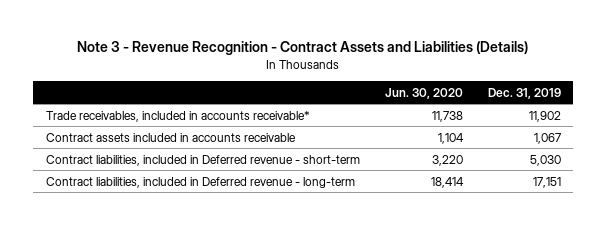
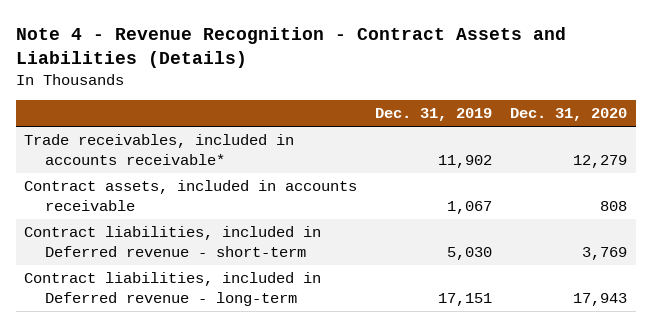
- Note 3 - Revenue Recognition - Contract Assets and Liabilities (Details)
+ Note 4 - Revenue Recognition - Contract Assets and Liabilities (Details)
- | Jun. 30, 2020 | Dec. 31, 2019
+ | Dec. 31, 2019 | Dec. 31, 2020
- Contract assets included in accounts receivable | 1,104 | 1,067
+ Contract assets, included in accounts receivable | 1,067 | 808

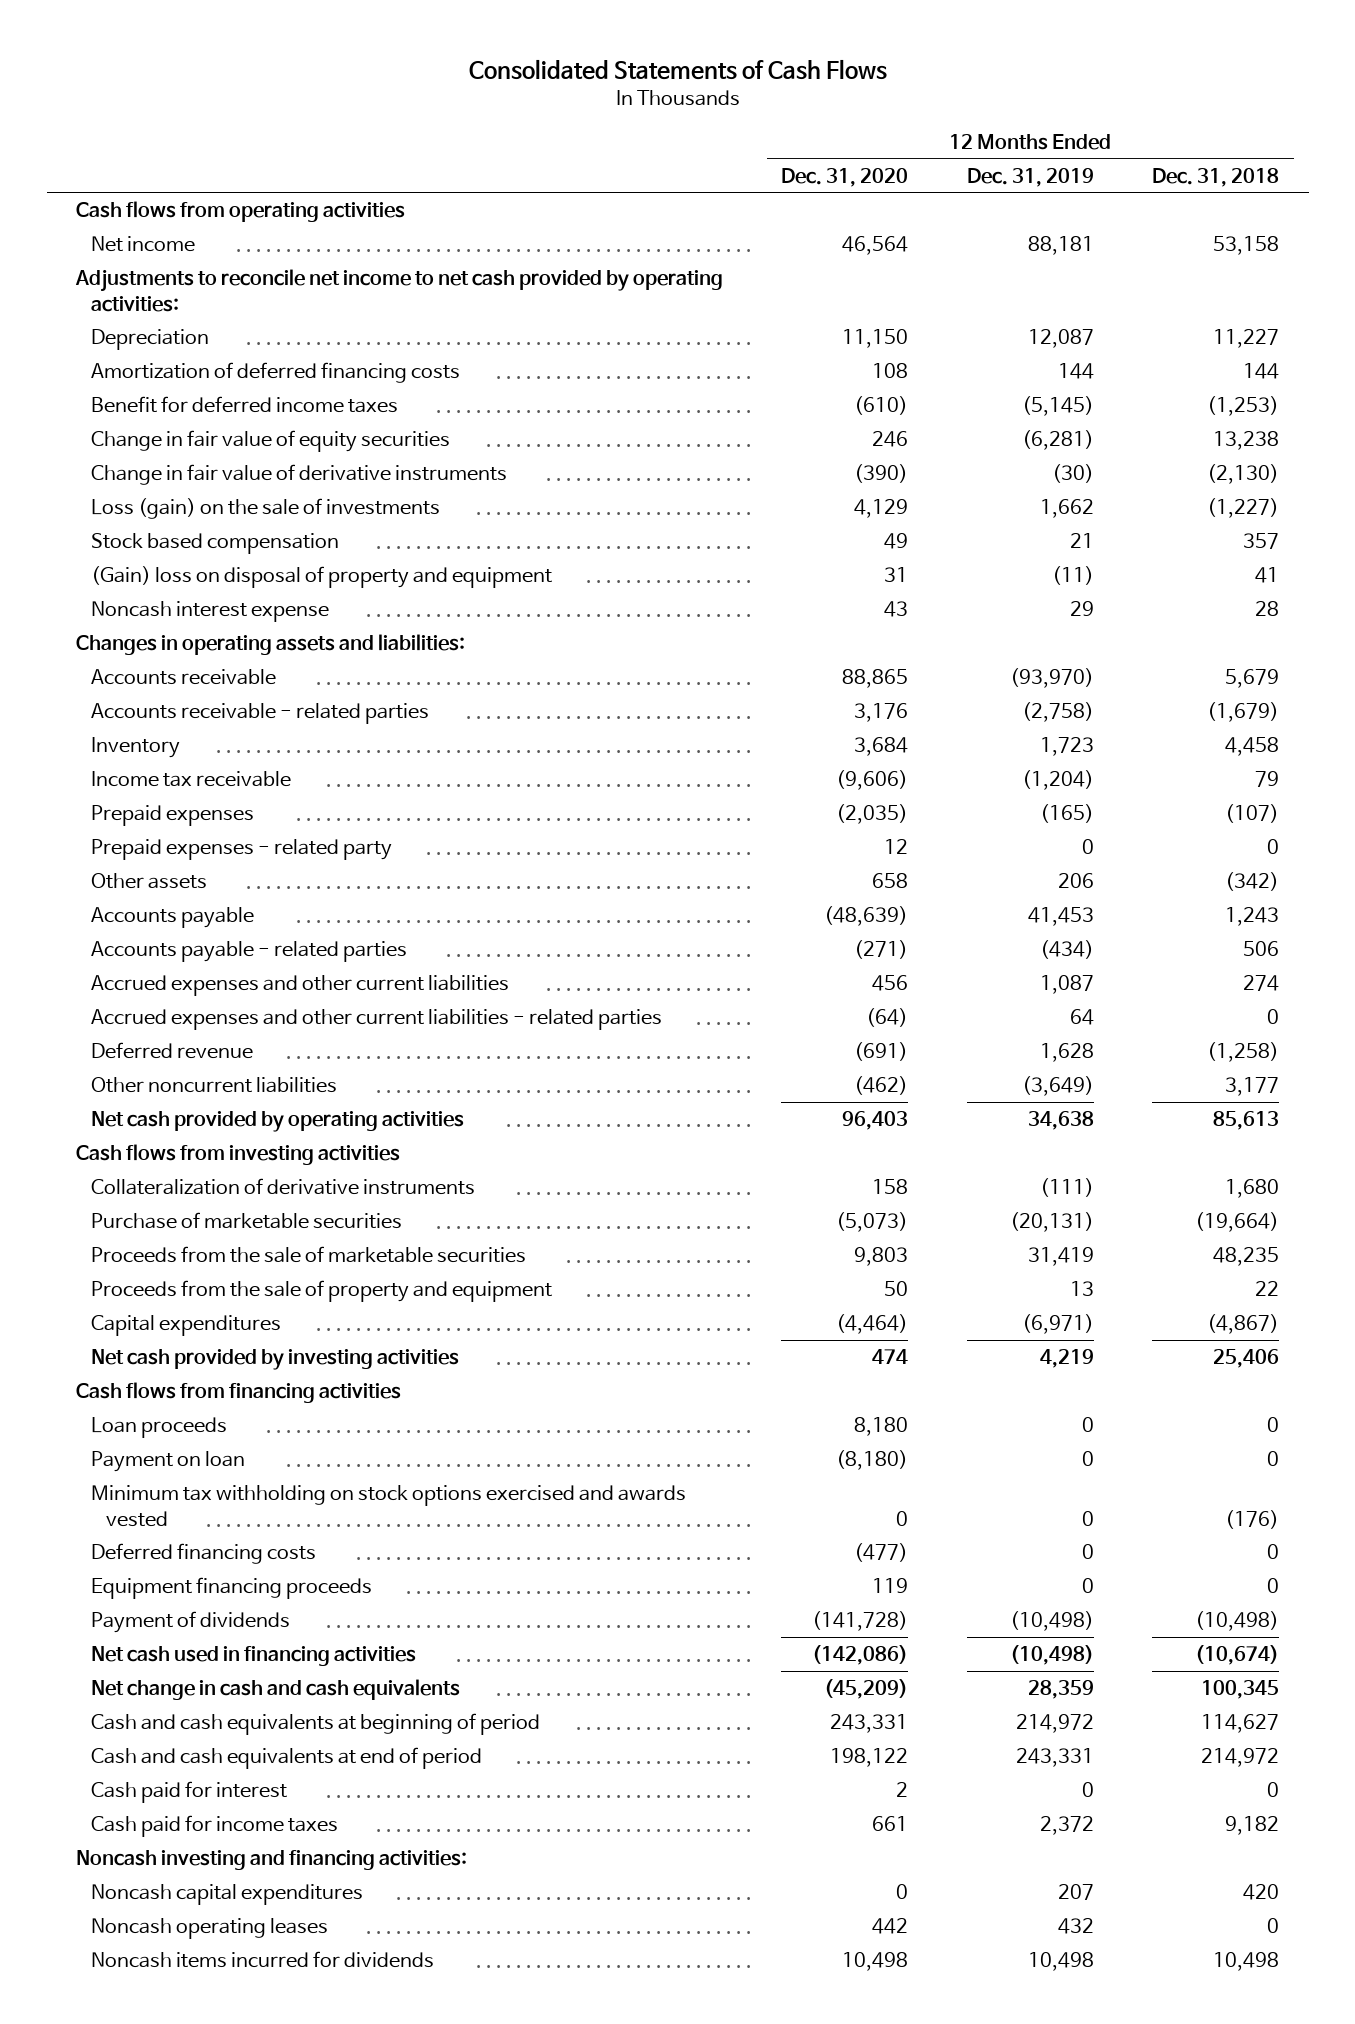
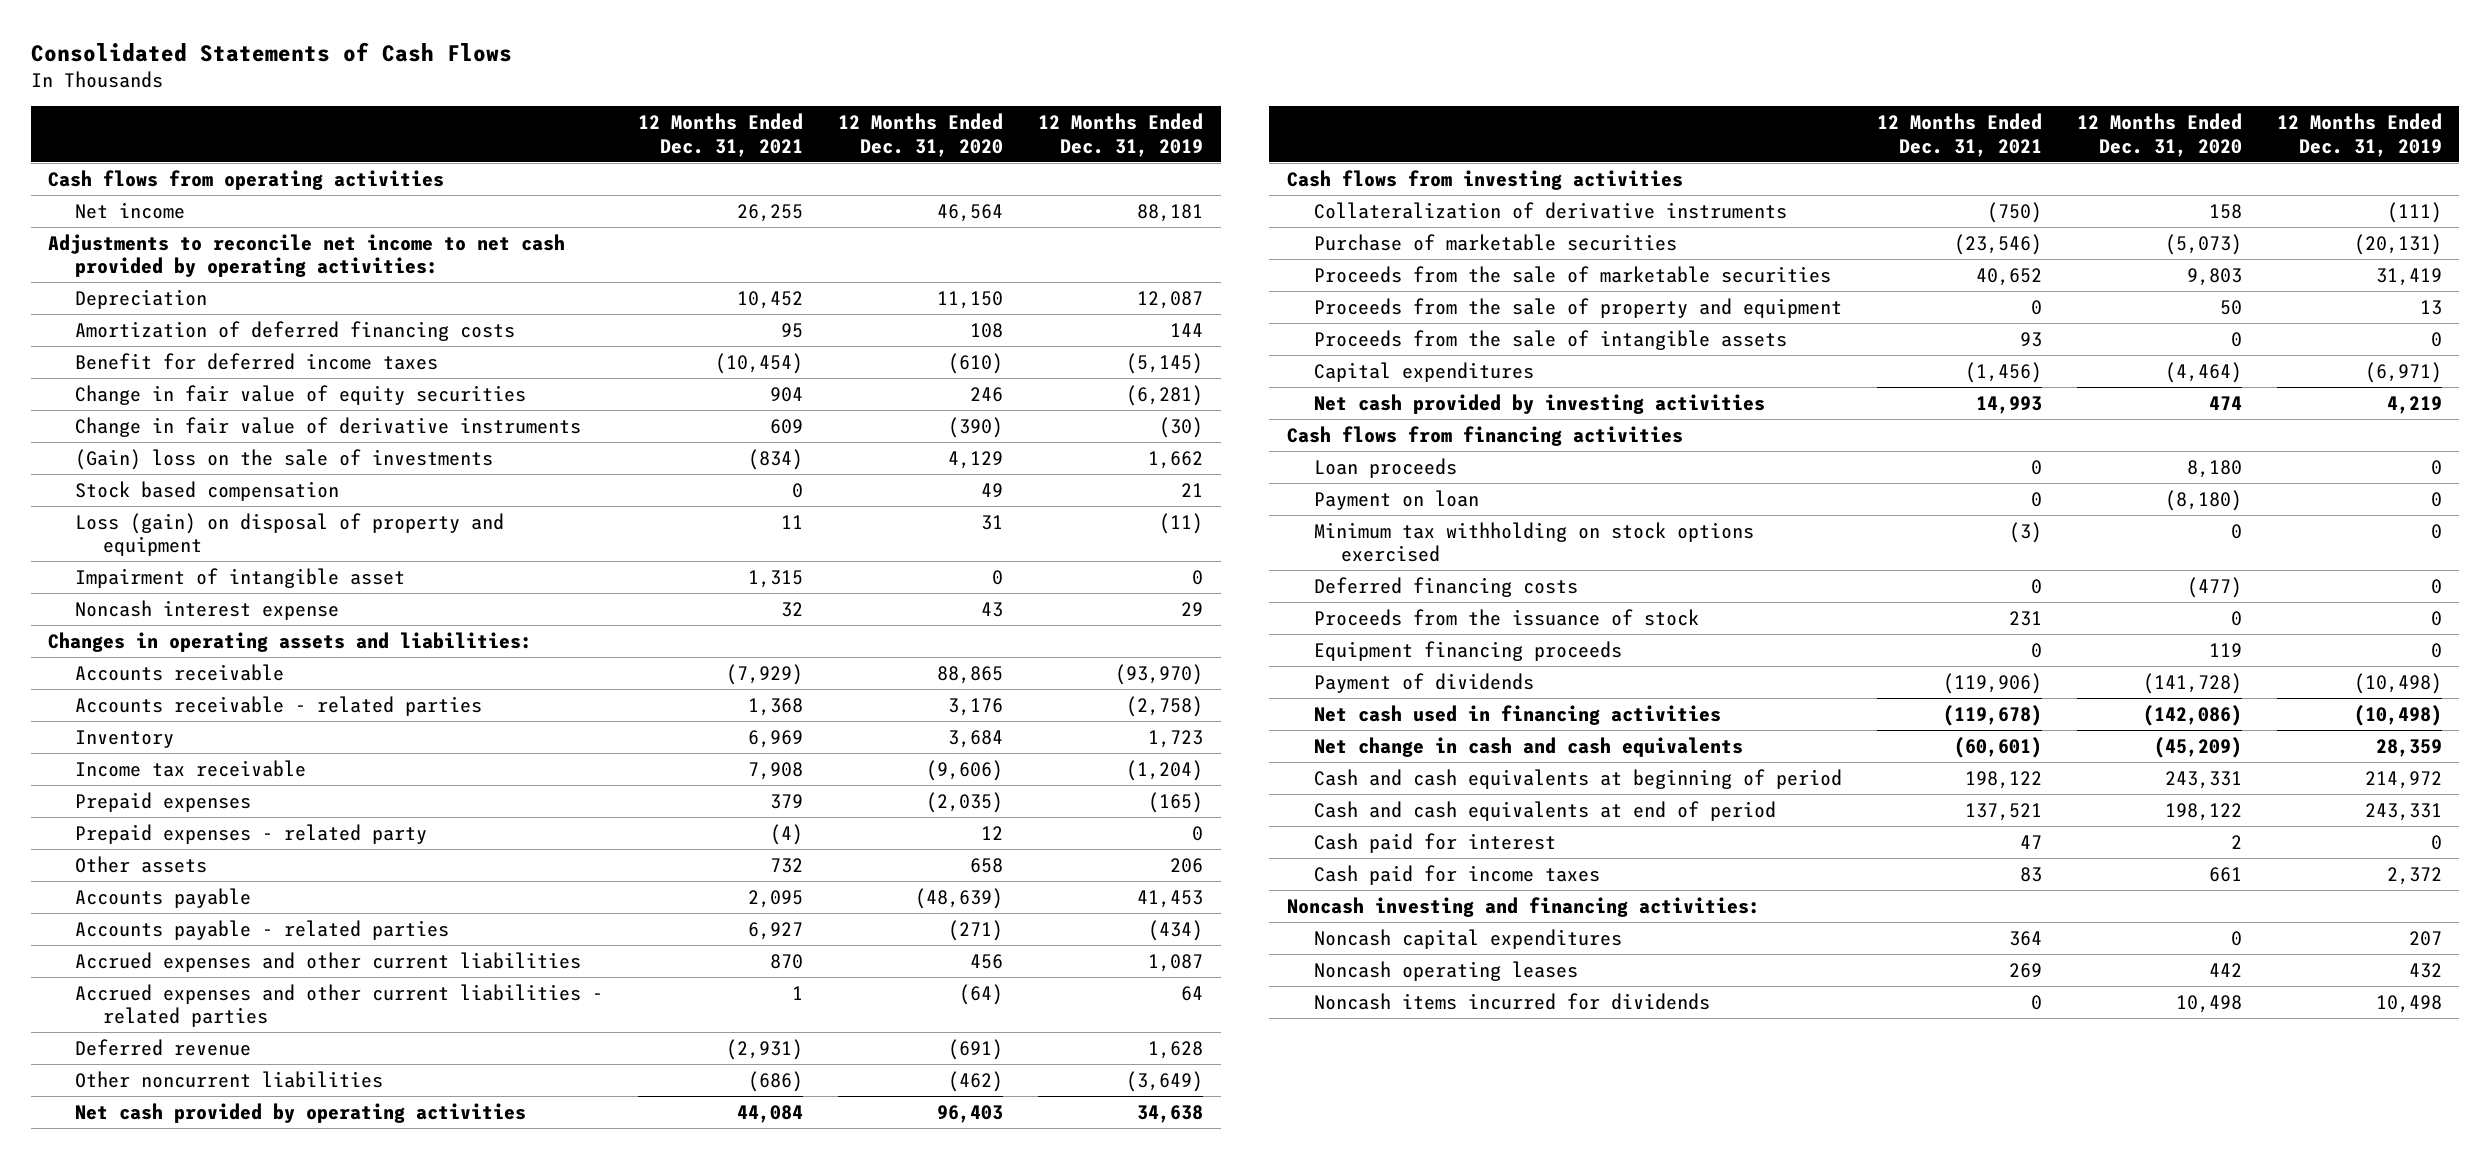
- | 12 Months Ended Dec. 31, 2020 | 12 Months Ended Dec. 31, 2019 | 12 Months Ended Dec. 31, 2018
+ | 12 Months Ended Dec. 31, 2021 | 12 Months Ended Dec. 31, 2020 | 12 Months Ended Dec. 31, 2019
- Loss (gain) on the sale of investments | 4,129 | 1,662 | (1,227)
+ (Gain) loss on the sale of investments | (834) | 4,129 | 1,662
- (Gain) loss on disposal of property and equipment | 31 | (11) | 41
+ Loss (gain) on disposal of property and equipment | 11 | 31 | (11)
+ Impairment of intangible asset | 1,315 | 0 | 0
+ Proceeds from the sale of intangible assets | 93 | 0 | 0
- Minimum tax withholding on stock options exercised and awards vested | 0 | 0 | (176)
+ Minimum tax withholding on stock options exercised | (3) | 0 | 0
+ Proceeds from the issuance of stock | 231 | 0 | 0

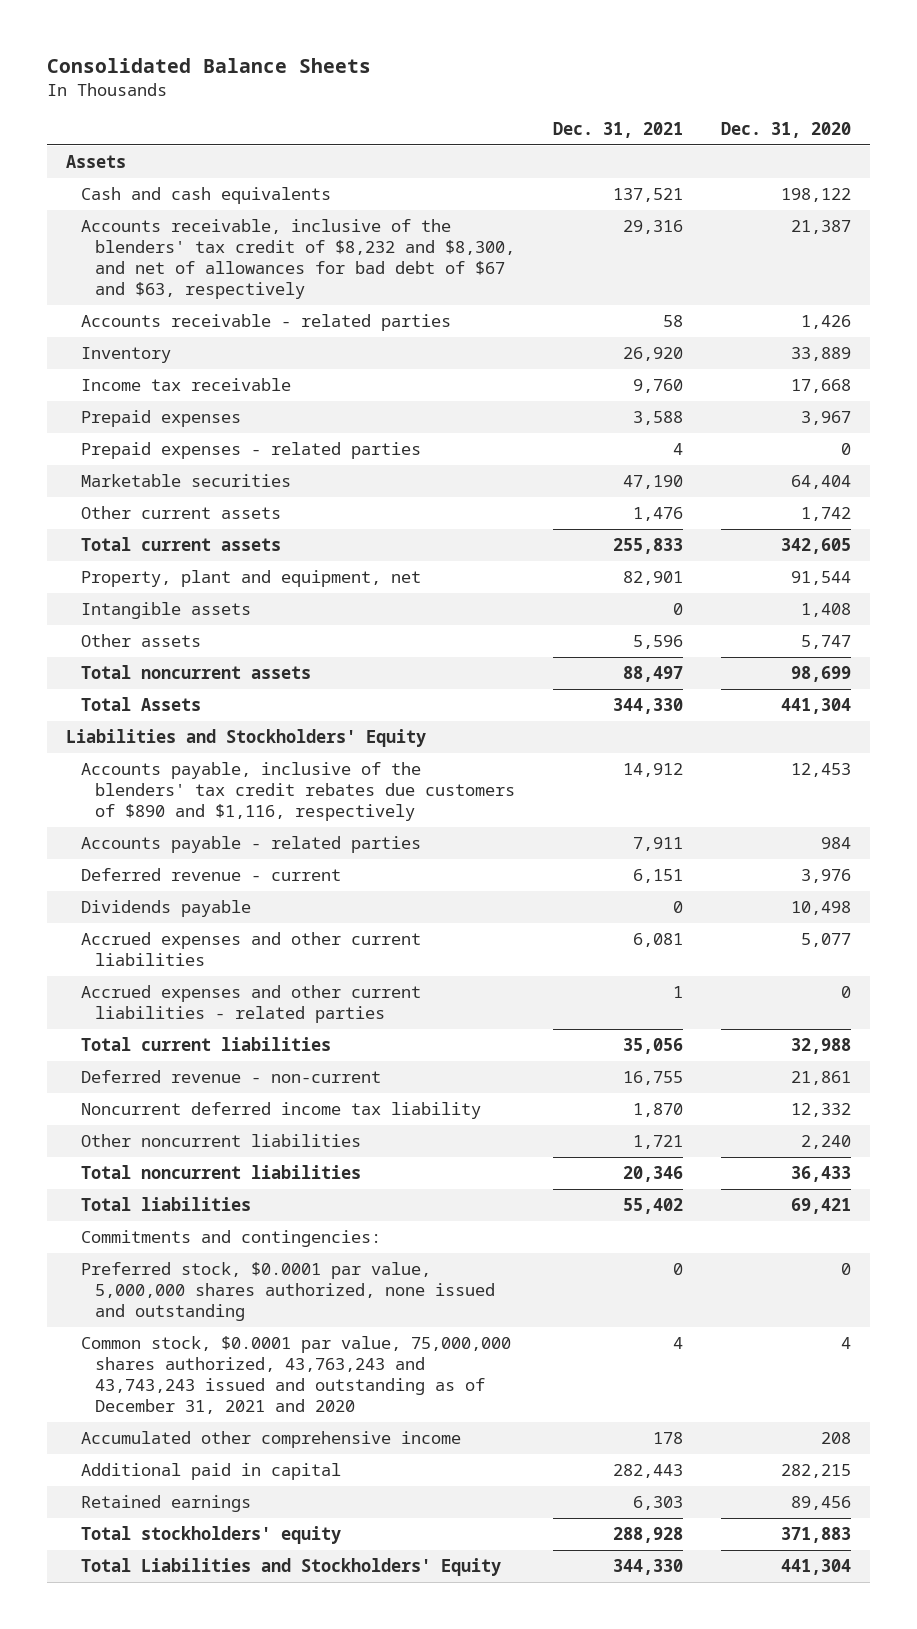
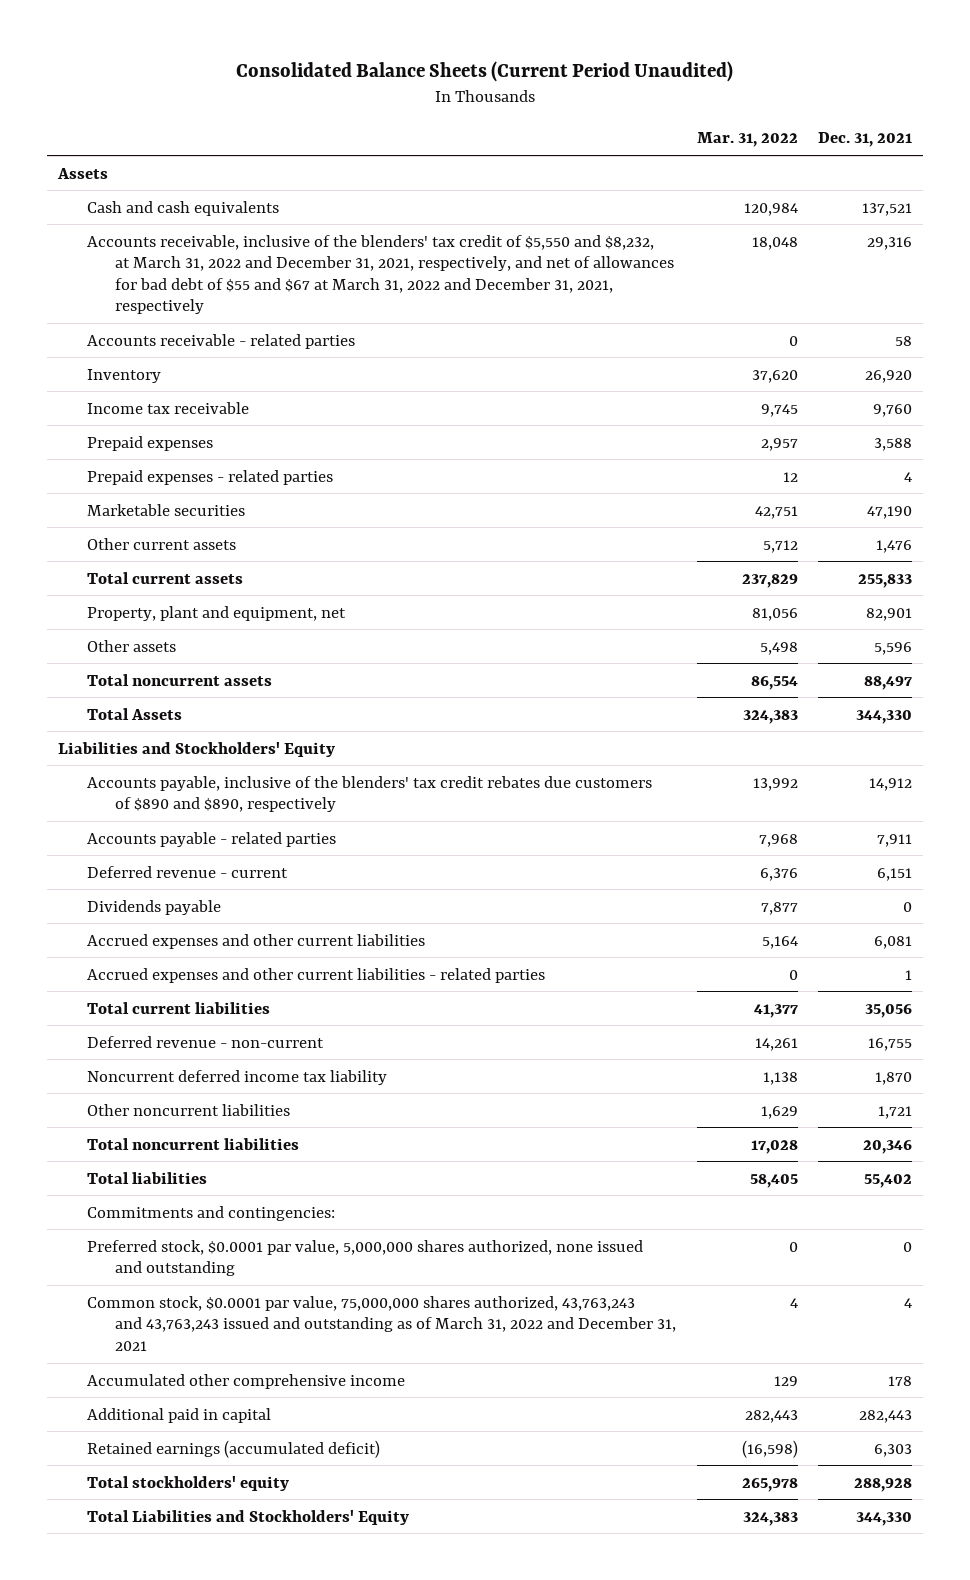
- Consolidated Balance Sheets
+ Consolidated Balance Sheets (Current Period Unaudited)
- | Dec. 31, 2021 | Dec. 31, 2020
+ | Mar. 31, 2022 | Dec. 31, 2021
- Accounts receivable, inclusive of the blenders' tax credit of $8,232 and $8,300, and net of allowances for bad debt of $67 and $63, respectively | 29,316 | 21,387
+ Accounts receivable, inclusive of the blenders' tax credit of $5,550 and $8,232, at March 31, 2022 and December 31, 2021, respectively, and net of allowances for bad debt of $55 and $67 at March 31, 2022 and December 31, 2021, respectively | 18,048 | 29,316
- Intangible assets | 0 | 1,408
- Accounts payable, inclusive of the blenders' tax credit rebates due customers of $890 and $1,116, respectively | 14,912 | 12,453
+ Accounts payable, inclusive of the blenders' tax credit rebates due customers of $890 and $890, respectively | 13,992 | 14,912
- Common stock, $0.0001 par value, 75,000,000 shares authorized, 43,763,243 and 43,743,243 issued and outstanding as of December 31, 2021 and 2020 | 4 | 4
+ Common stock, $0.0001 par value, 75,000,000 shares authorized, 43,763,243 and 43,763,243 issued and outstanding as of March 31, 2022 and December 31, 2021 | 4 | 4
- Retained earnings | 6,303 | 89,456
+ Retained earnings (accumulated deficit) | (16,598) | 6,303

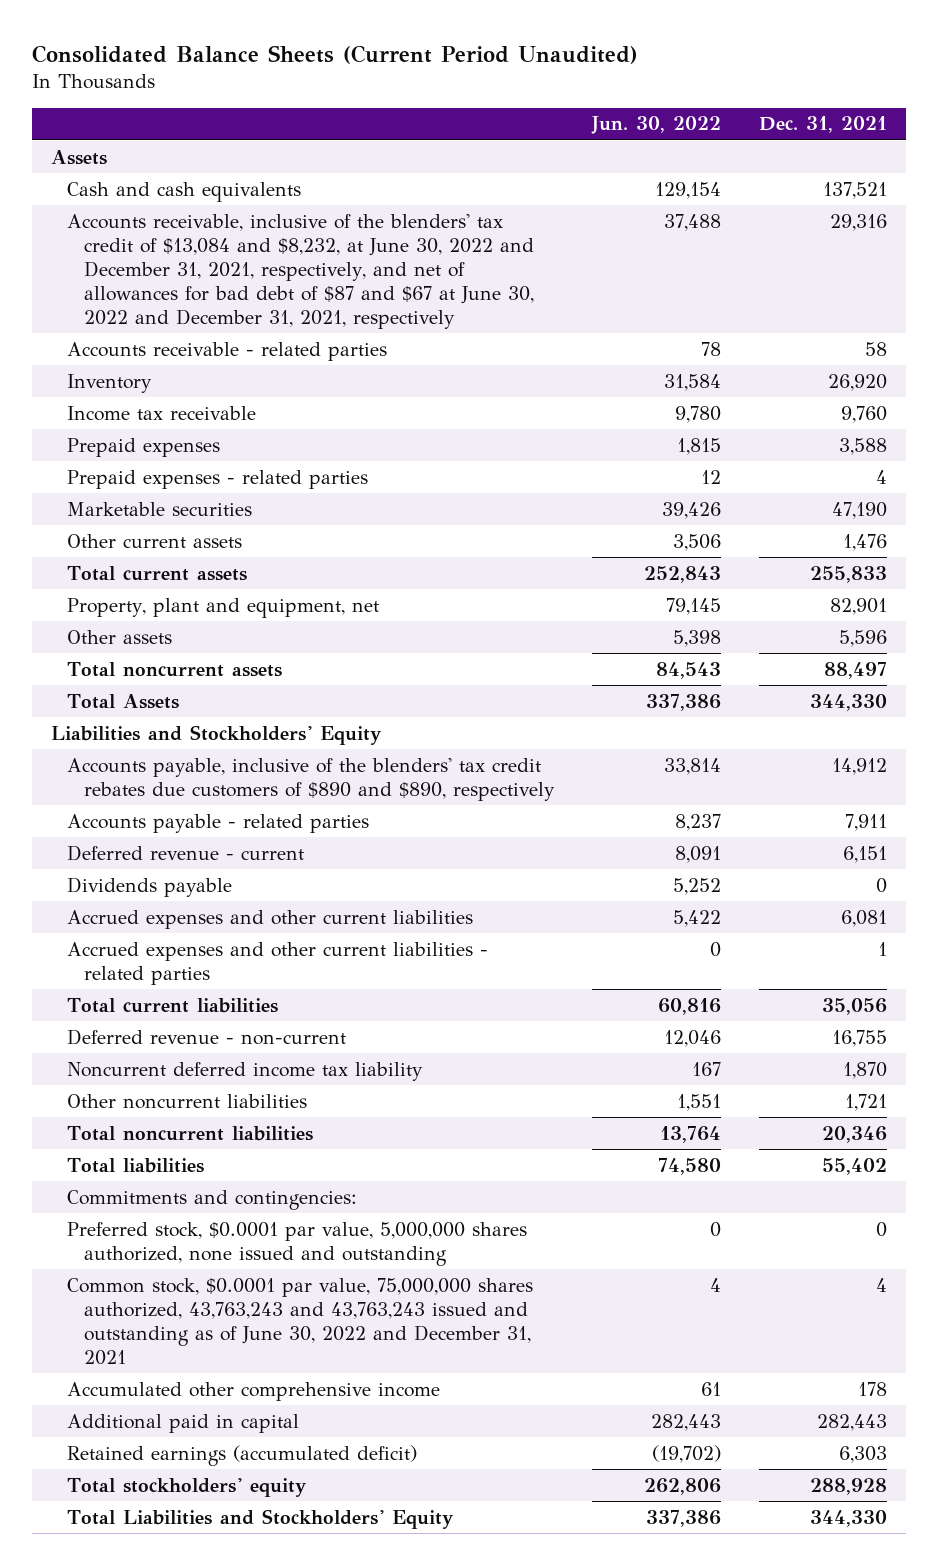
- | Mar. 31, 2022 | Dec. 31, 2021
+ | Jun. 30, 2022 | Dec. 31, 2021
- Accounts receivable, inclusive of the blenders' tax credit of $5,550 and $8,232, at March 31, 2022 and December 31, 2021, respectively, and net of allowances for bad debt of $55 and $67 at March 31, 2022 and December 31, 2021, respectively | 18,048 | 29,316
+ Accounts receivable, inclusive of the blenders' tax credit of $13,084 and $8,232, at June 30, 2022 and December 31, 2021, respectively, and net of allowances for bad debt of $87 and $67 at June 30, 2022 and December 31, 2021, respectively | 37,488 | 29,316
- Common stock, $0.0001 par value, 75,000,000 shares authorized, 43,763,243 and 43,763,243 issued and outstanding as of March 31, 2022 and December 31, 2021 | 4 | 4
+ Common stock, $0.0001 par value, 75,000,000 shares authorized, 43,763,243 and 43,763,243 issued and outstanding as of June 30, 2022 and December 31, 2021 | 4 | 4

